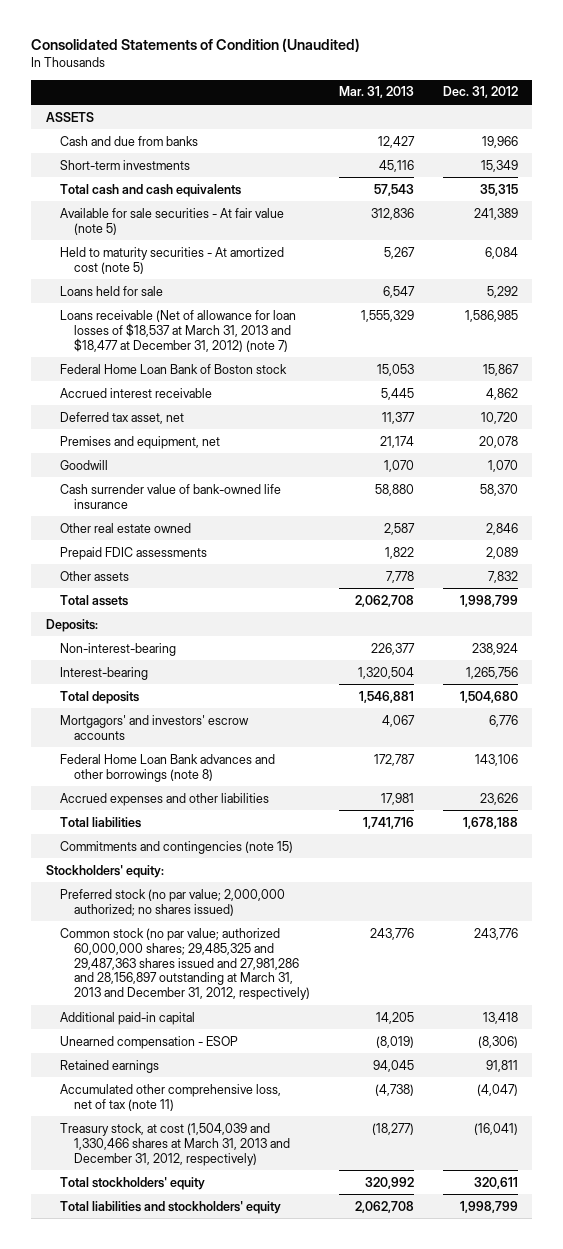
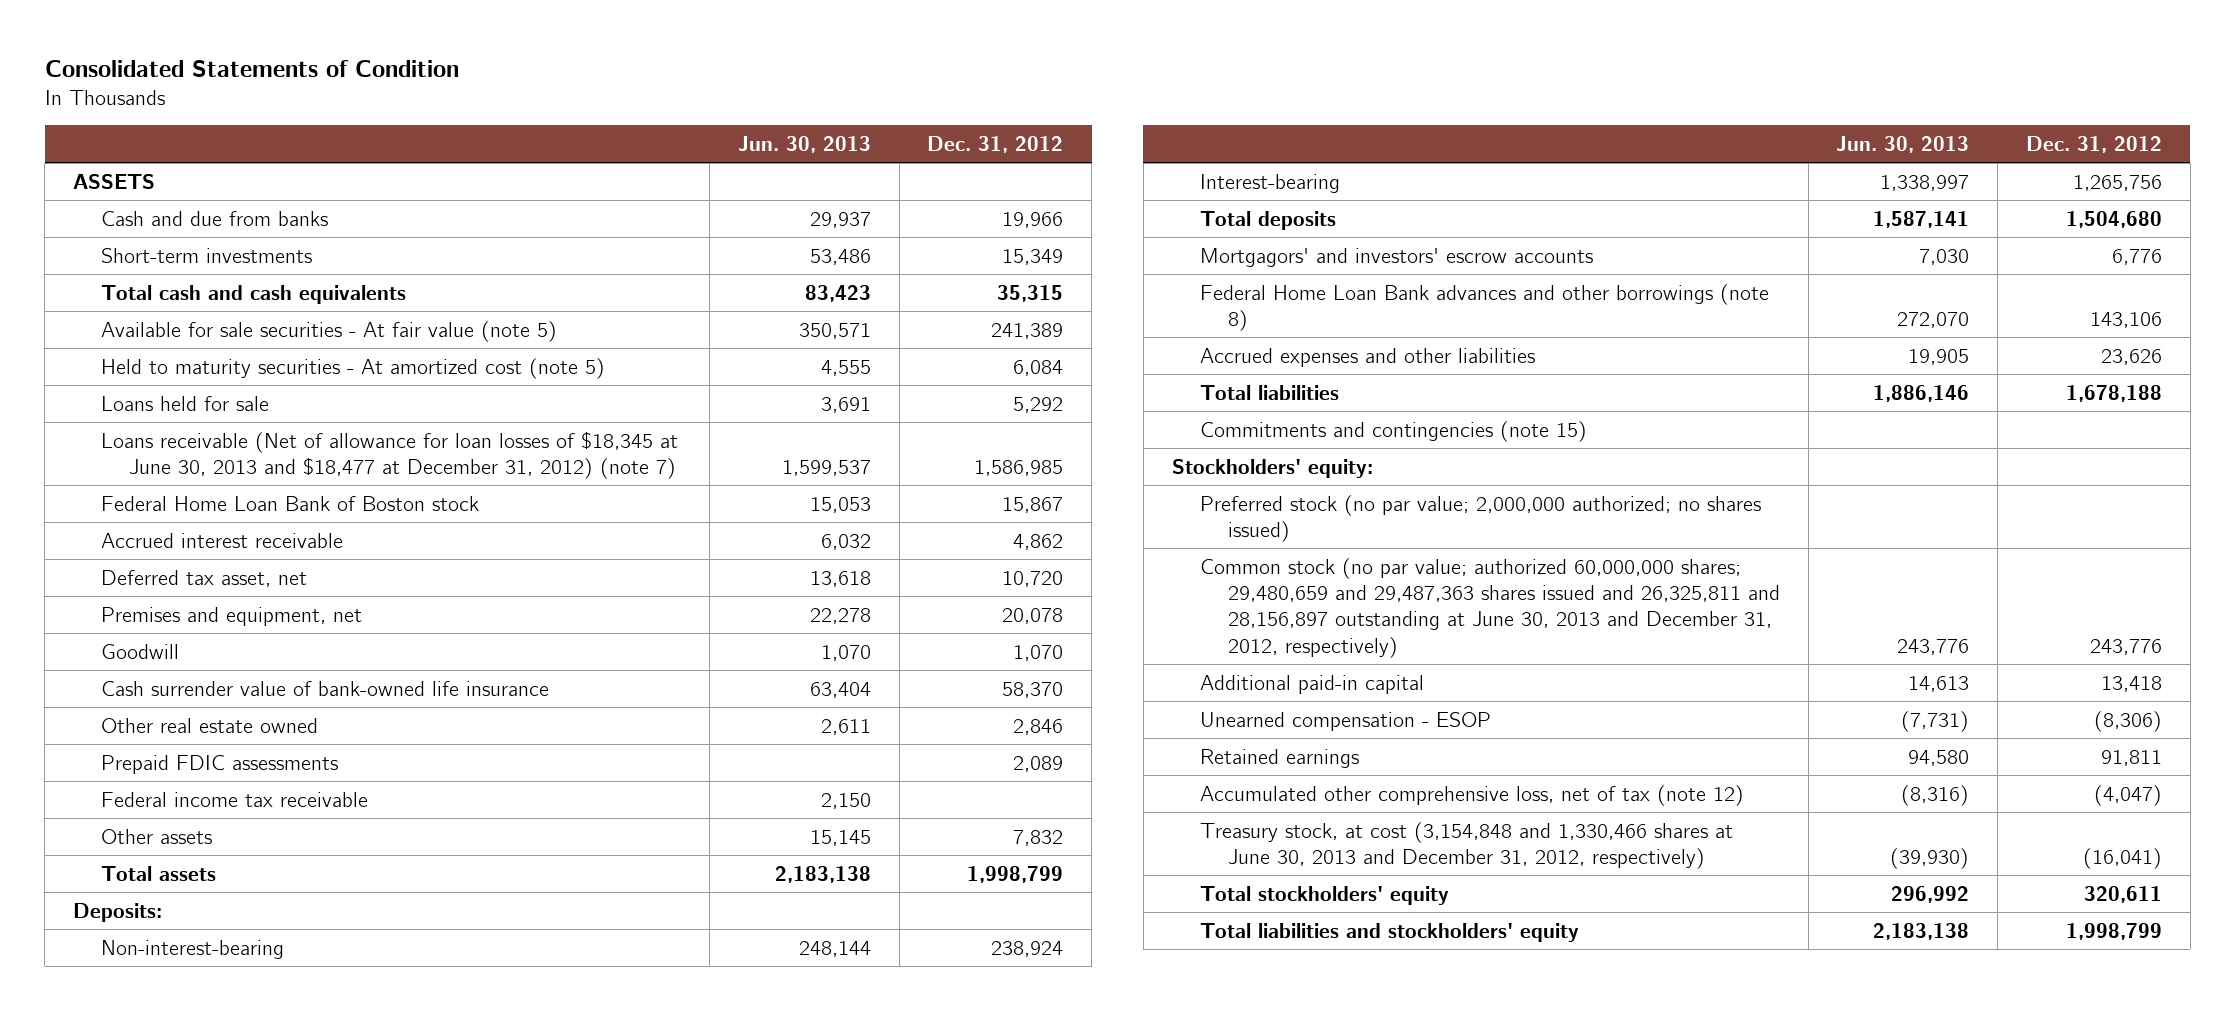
- Consolidated Statements of Condition (Unaudited)
+ Consolidated Statements of Condition
- | Mar. 31, 2013 | Dec. 31, 2012
+ | Jun. 30, 2013 | Dec. 31, 2012
- Loans receivable (Net of allowance for loan losses of $18,537 at March 31, 2013 and $18,477 at December 31, 2012) (note 7) | 1,555,329 | 1,586,985
+ Loans receivable (Net of allowance for loan losses of $18,345 at June 30, 2013 and $18,477 at December 31, 2012) (note 7) | 1,599,537 | 1,586,985
+ Federal income tax receivable | 2,150 |
- Common stock (no par value; authorized 60,000,000 shares; 29,485,325 and 29,487,363 shares issued and 27,981,286 and 28,156,897 outstanding at March 31, 2013 and December 31, 2012, respectively) | 243,776 | 243,776
+ Common stock (no par value; authorized 60,000,000 shares; 29,480,659 and 29,487,363 shares issued and 26,325,811 and 28,156,897 outstanding at June 30, 2013 and December 31, 2012, respectively) | 243,776 | 243,776
- Accumulated other comprehensive loss, net of tax (note 11) | (4,738) | (4,047)
- Treasury stock, at cost (1,504,039 and 1,330,466 shares at March 31, 2013 and December 31, 2012, respectively) | (18,277) | (16,041)
+ Accumulated other comprehensive loss, net of tax (note 12) | (8,316) | (4,047)
+ Treasury stock, at cost (3,154,848 and 1,330,466 shares at June 30, 2013 and December 31, 2012, respectively) | (39,930) | (16,041)

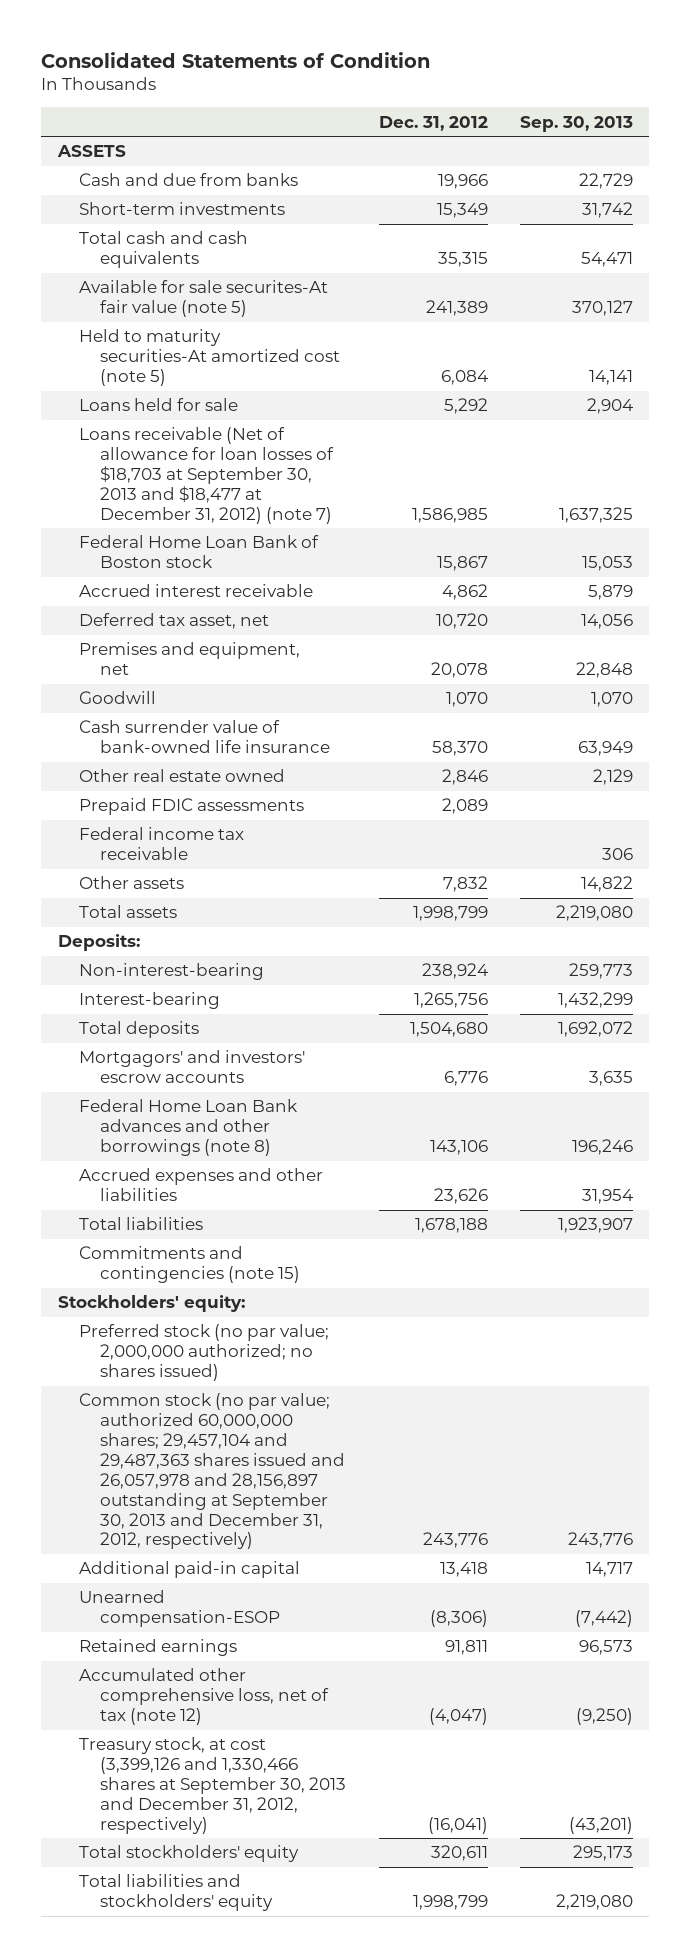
- | Jun. 30, 2013 | Dec. 31, 2012
+ | Dec. 31, 2012 | Sep. 30, 2013
- Available for sale securities - At fair value (note 5) | 350,571 | 241,389
- Held to maturity securities - At amortized cost (note 5) | 4,555 | 6,084
+ Available for sale securites-At fair value (note 5) | 241,389 | 370,127
+ Held to maturity securities-At amortized cost (note 5) | 6,084 | 14,141
- Loans receivable (Net of allowance for loan losses of $18,345 at June 30, 2013 and $18,477 at December 31, 2012) (note 7) | 1,599,537 | 1,586,985
+ Loans receivable (Net of allowance for loan losses of $18,703 at September 30, 2013 and $18,477 at December 31, 2012) (note 7) | 1,586,985 | 1,637,325
- Common stock (no par value; authorized 60,000,000 shares; 29,480,659 and 29,487,363 shares issued and 26,325,811 and 28,156,897 outstanding at June 30, 2013 and December 31, 2012, respectively) | 243,776 | 243,776
+ Common stock (no par value; authorized 60,000,000 shares; 29,457,104 and 29,487,363 shares issued and 26,057,978 and 28,156,897 outstanding at September 30, 2013 and December 31, 2012, respectively) | 243,776 | 243,776
- Unearned compensation - ESOP | (7,731) | (8,306)
+ Unearned compensation-ESOP | (8,306) | (7,442)
- Treasury stock, at cost (3,154,848 and 1,330,466 shares at June 30, 2013 and December 31, 2012, respectively) | (39,930) | (16,041)
+ Treasury stock, at cost (3,399,126 and 1,330,466 shares at September 30, 2013 and December 31, 2012, respectively) | (16,041) | (43,201)

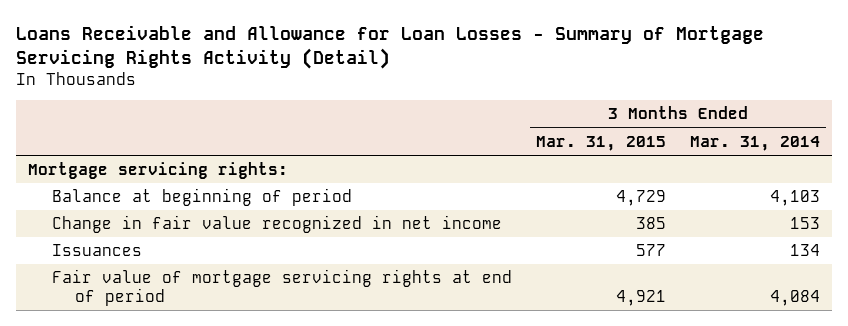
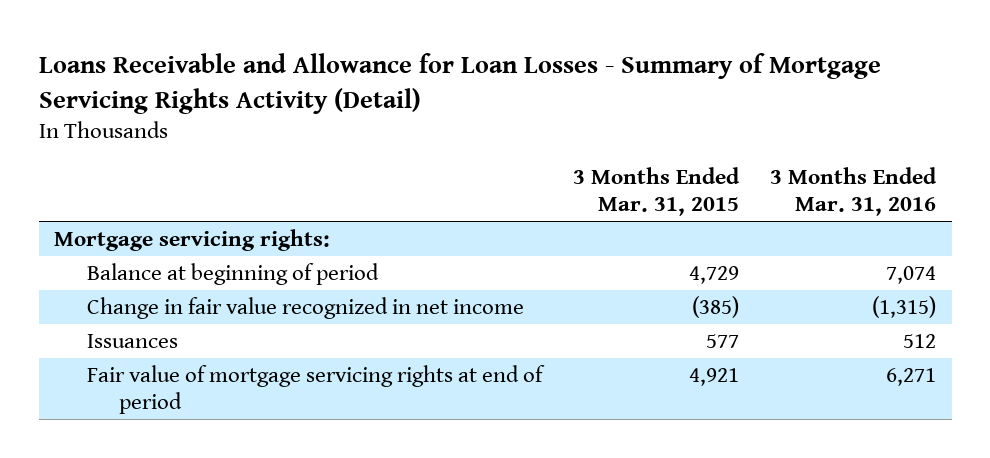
- | 3 Months Ended Mar. 31, 2015 | 3 Months Ended Mar. 31, 2014
+ | 3 Months Ended Mar. 31, 2015 | 3 Months Ended Mar. 31, 2016
- Change in fair value recognized in net income | 385 | 153
+ Change in fair value recognized in net income | (385) | (1,315)

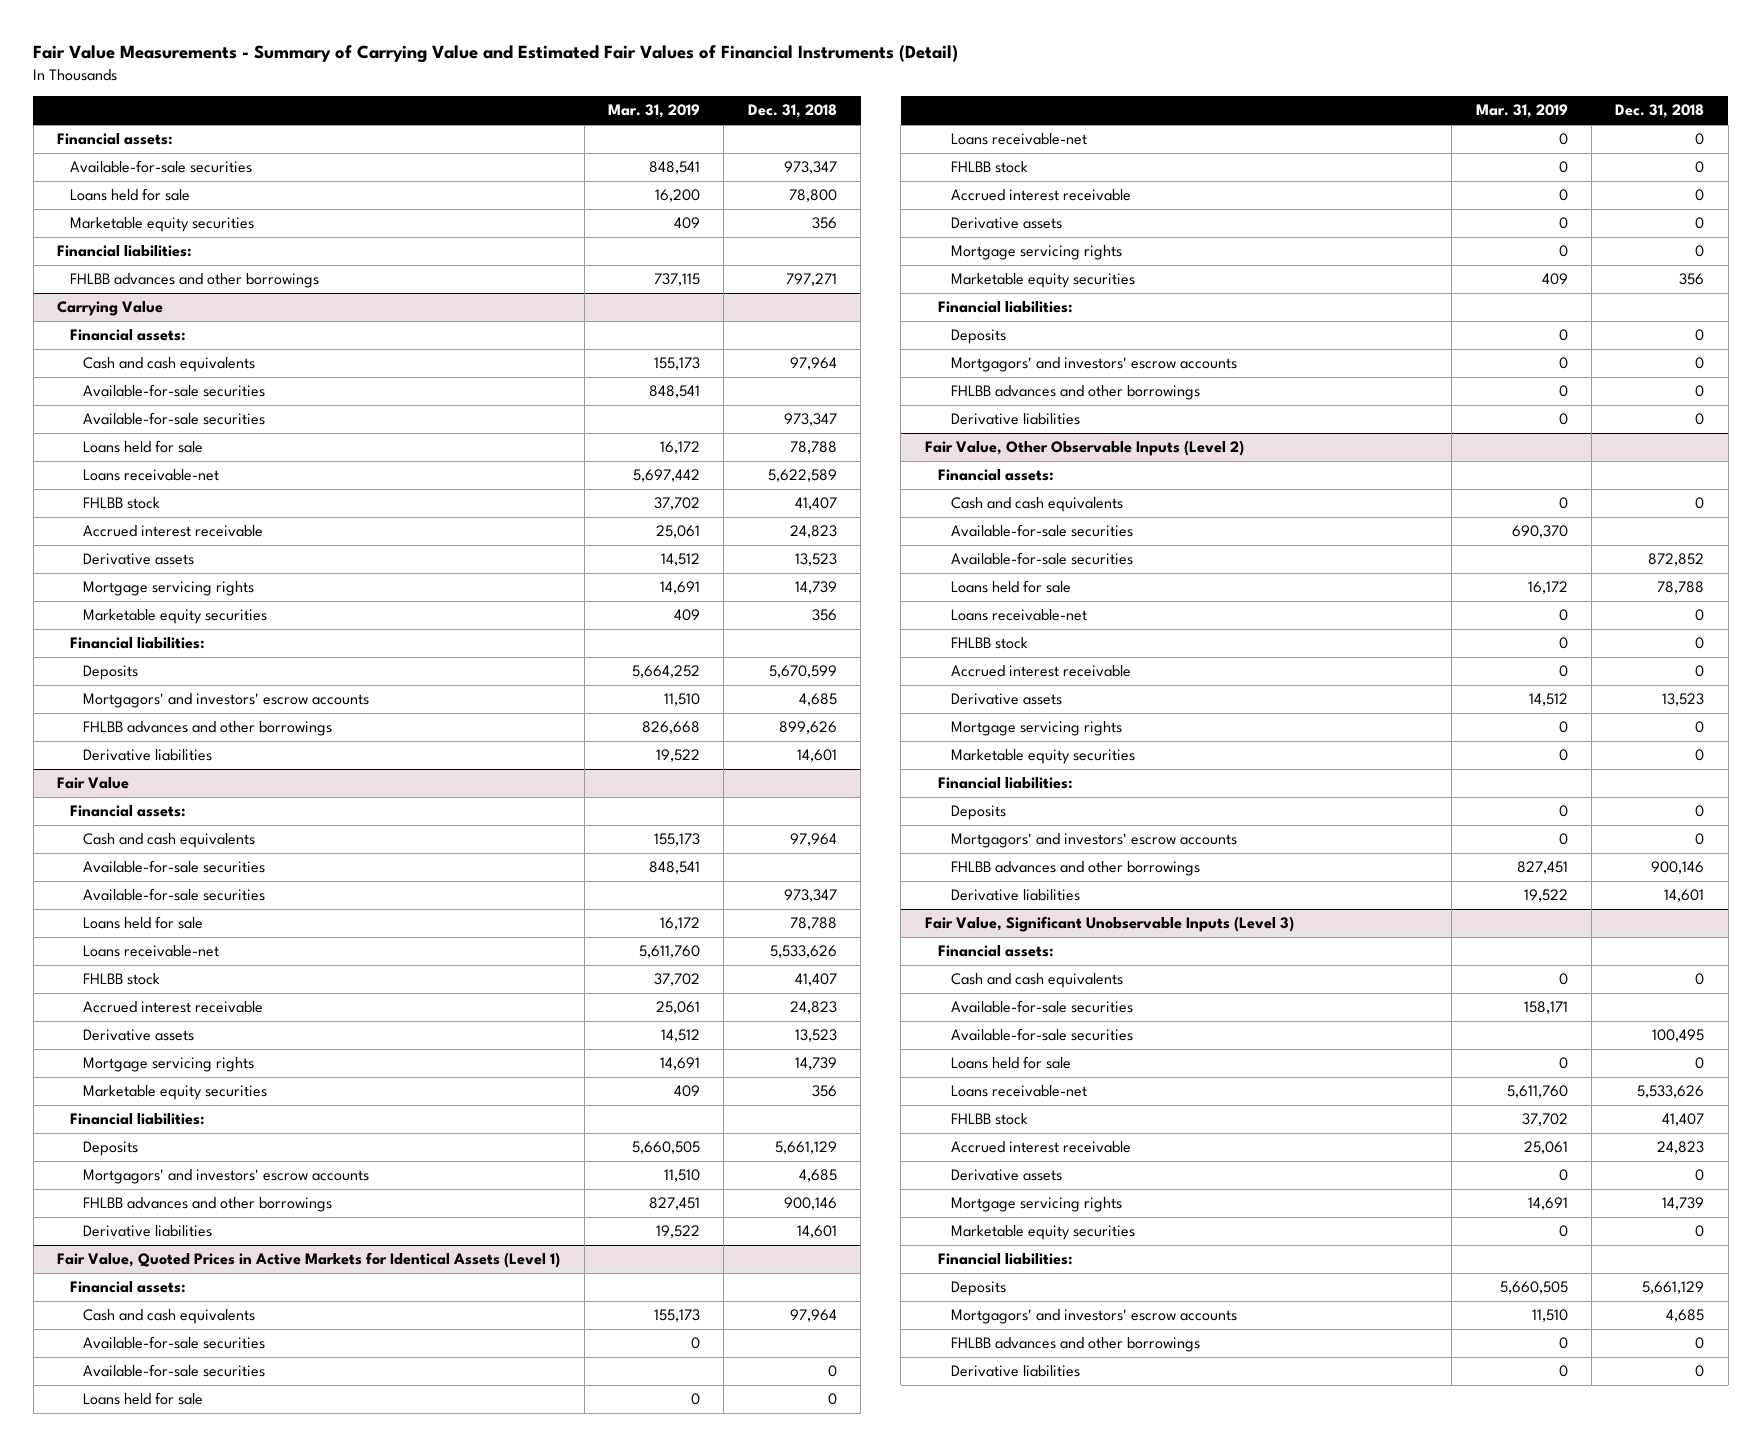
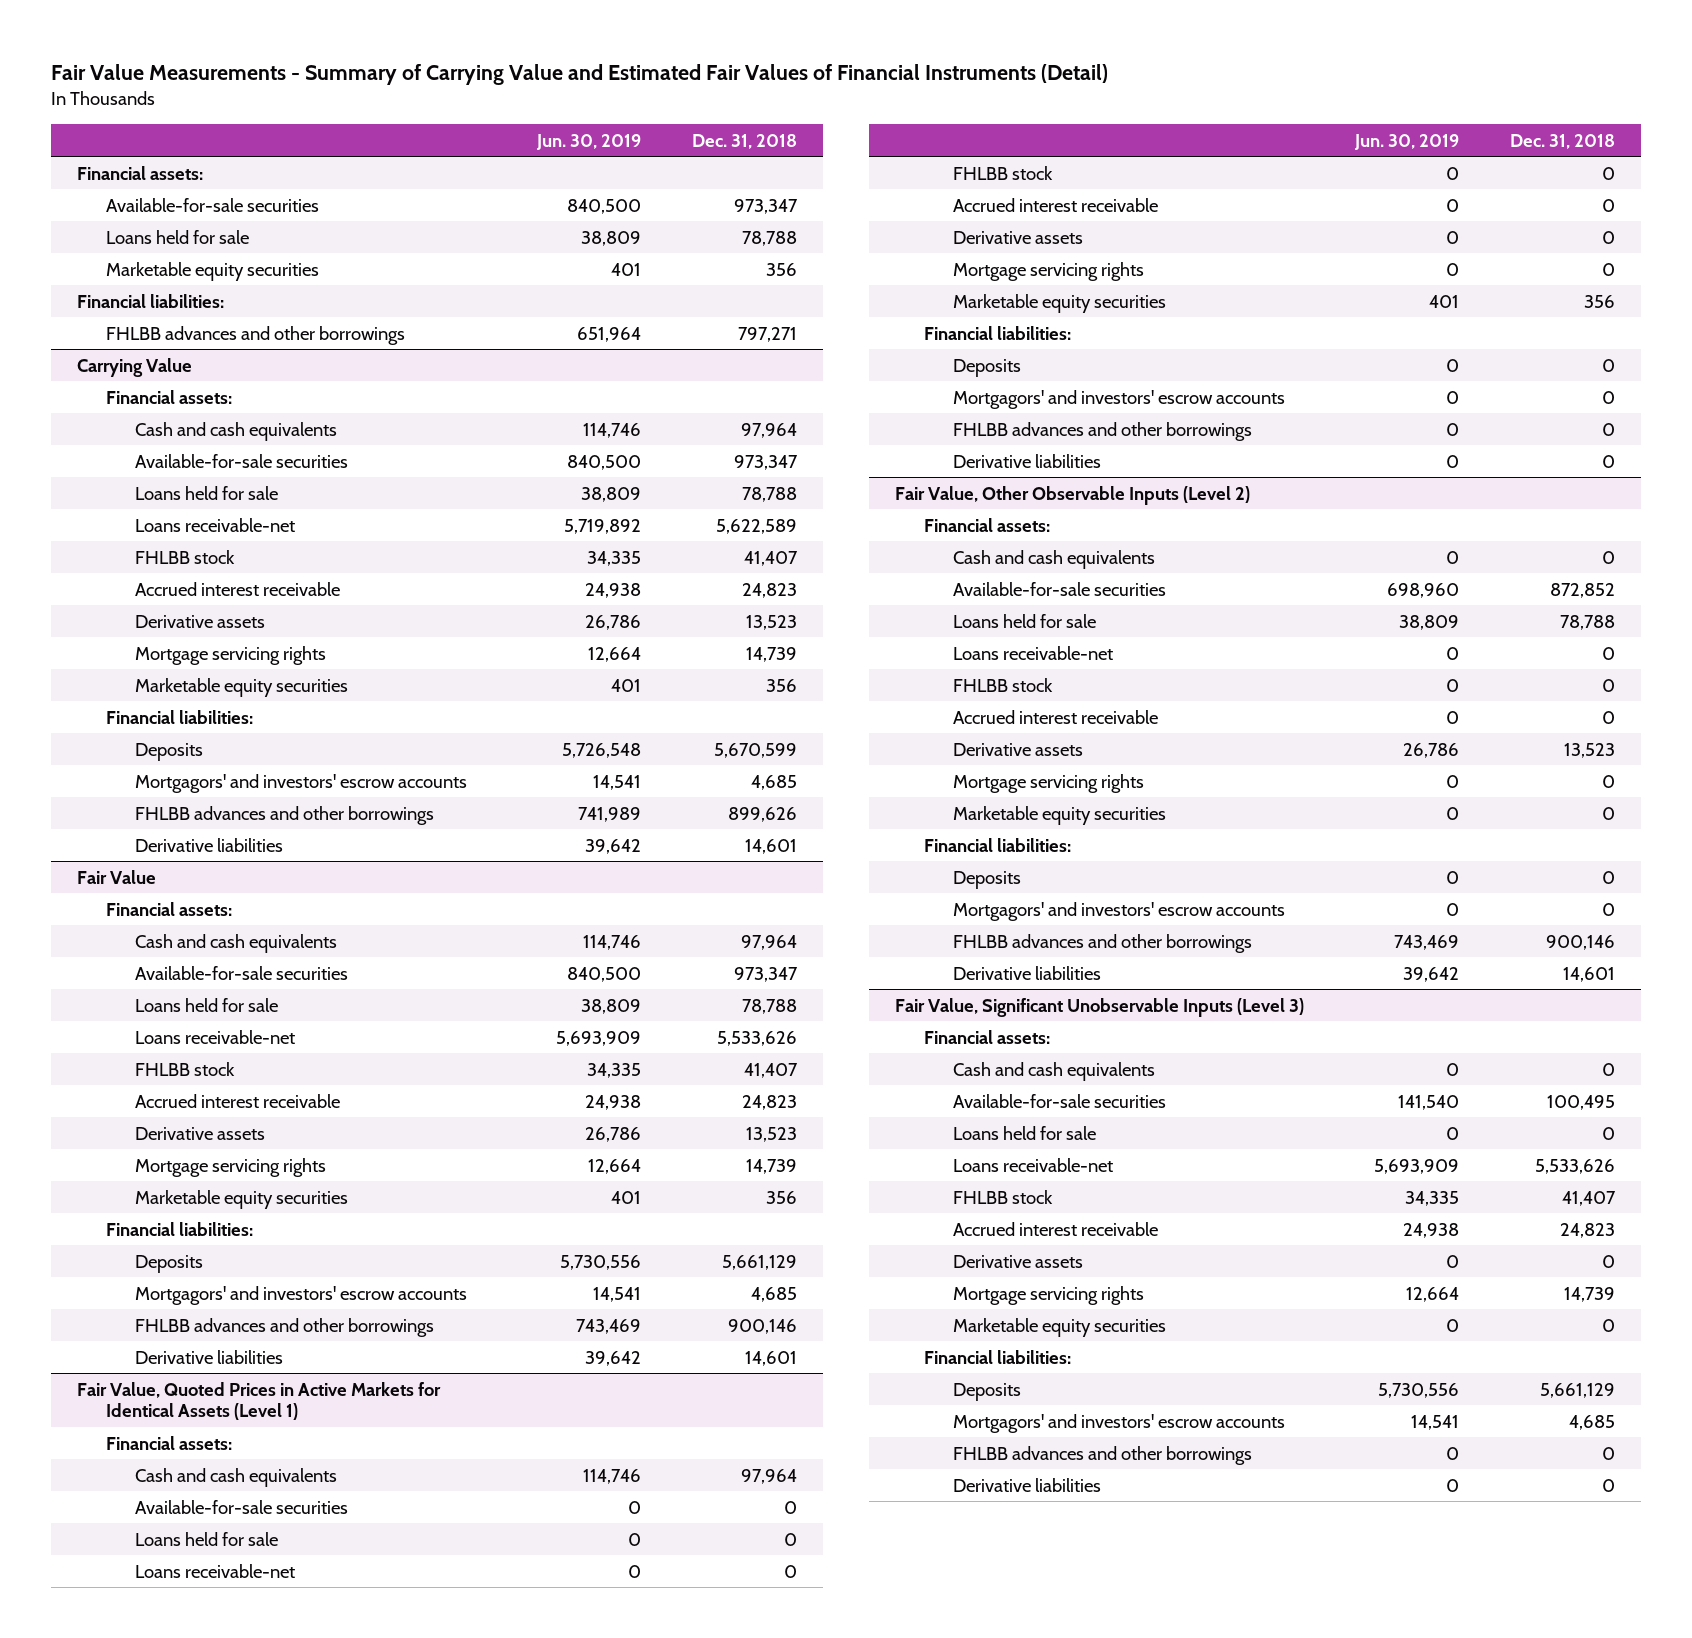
- | Mar. 31, 2019 | Dec. 31, 2018
+ | Jun. 30, 2019 | Dec. 31, 2018
- Loans held for sale | 16,200 | 78,800
+ Loans held for sale | 38,809 | 78,788
@ Carrying Value
- Available-for-sale securities | 848,541 |
@ Fair Value
- Available-for-sale securities | 848,541 |
@ Fair Value, Quoted Prices in Active Markets for Identical Assets (Level 1)
- Available-for-sale securities | 0 |
@ Fair Value, Other Observable Inputs (Level 2)
- Available-for-sale securities | 690,370 |
@ Fair Value, Significant Unobservable Inputs (Level 3)
- Available-for-sale securities | 158,171 |

